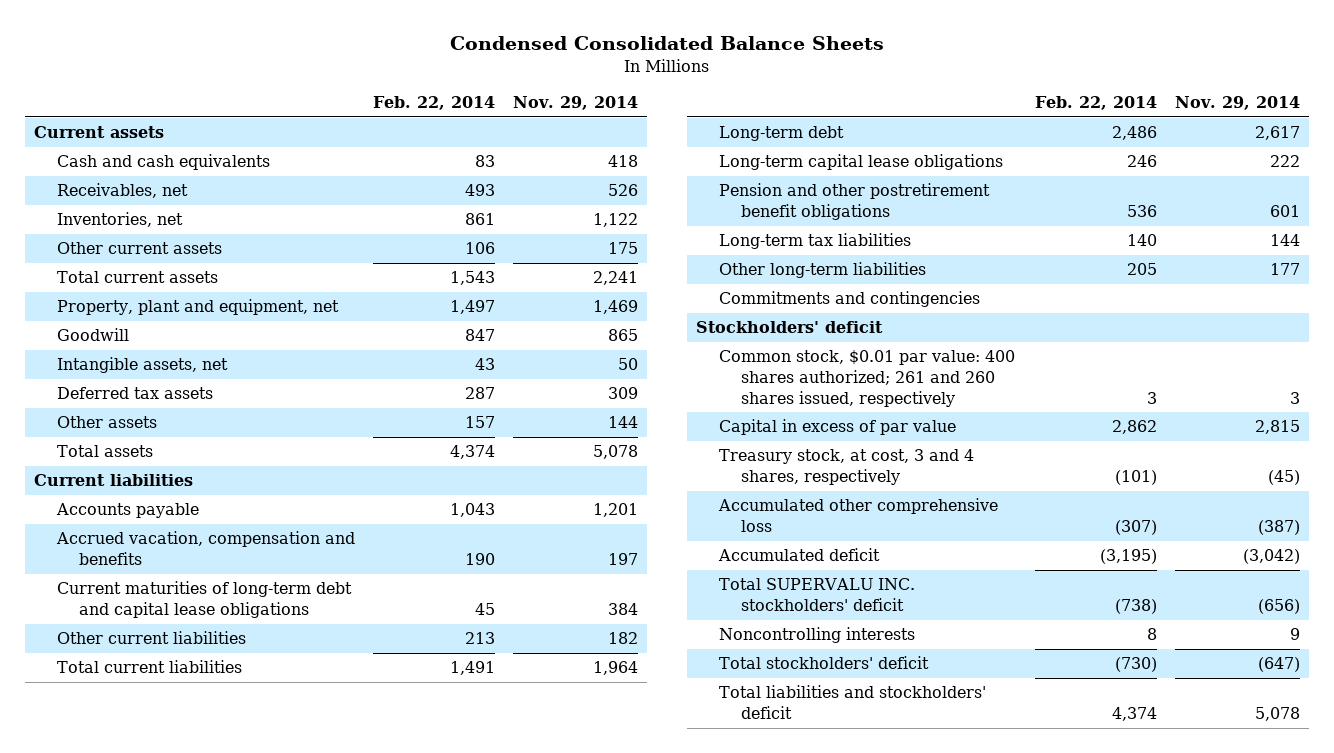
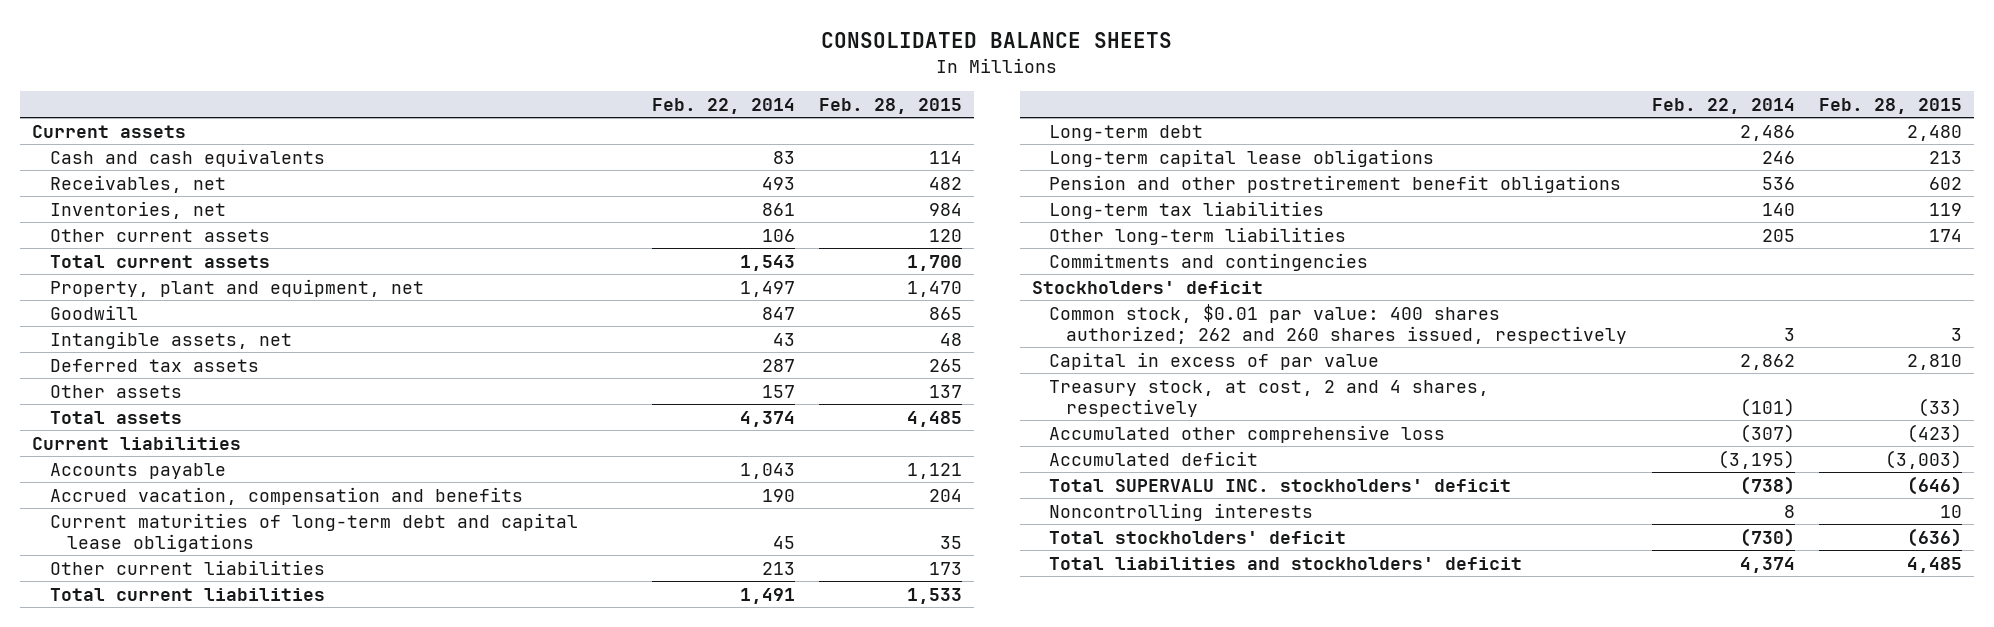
- Condensed Consolidated Balance Sheets
+ CONSOLIDATED BALANCE SHEETS
- | Feb. 22, 2014 | Nov. 29, 2014
+ | Feb. 22, 2014 | Feb. 28, 2015
- Common stock, $0.01 par value: 400 shares authorized; 261 and 260 shares issued, respectively | 3 | 3
+ Common stock, $0.01 par value: 400 shares authorized; 262 and 260 shares issued, respectively | 3 | 3
- Treasury stock, at cost, 3 and 4 shares, respectively | (101) | (45)
+ Treasury stock, at cost, 2 and 4 shares, respectively | (101) | (33)

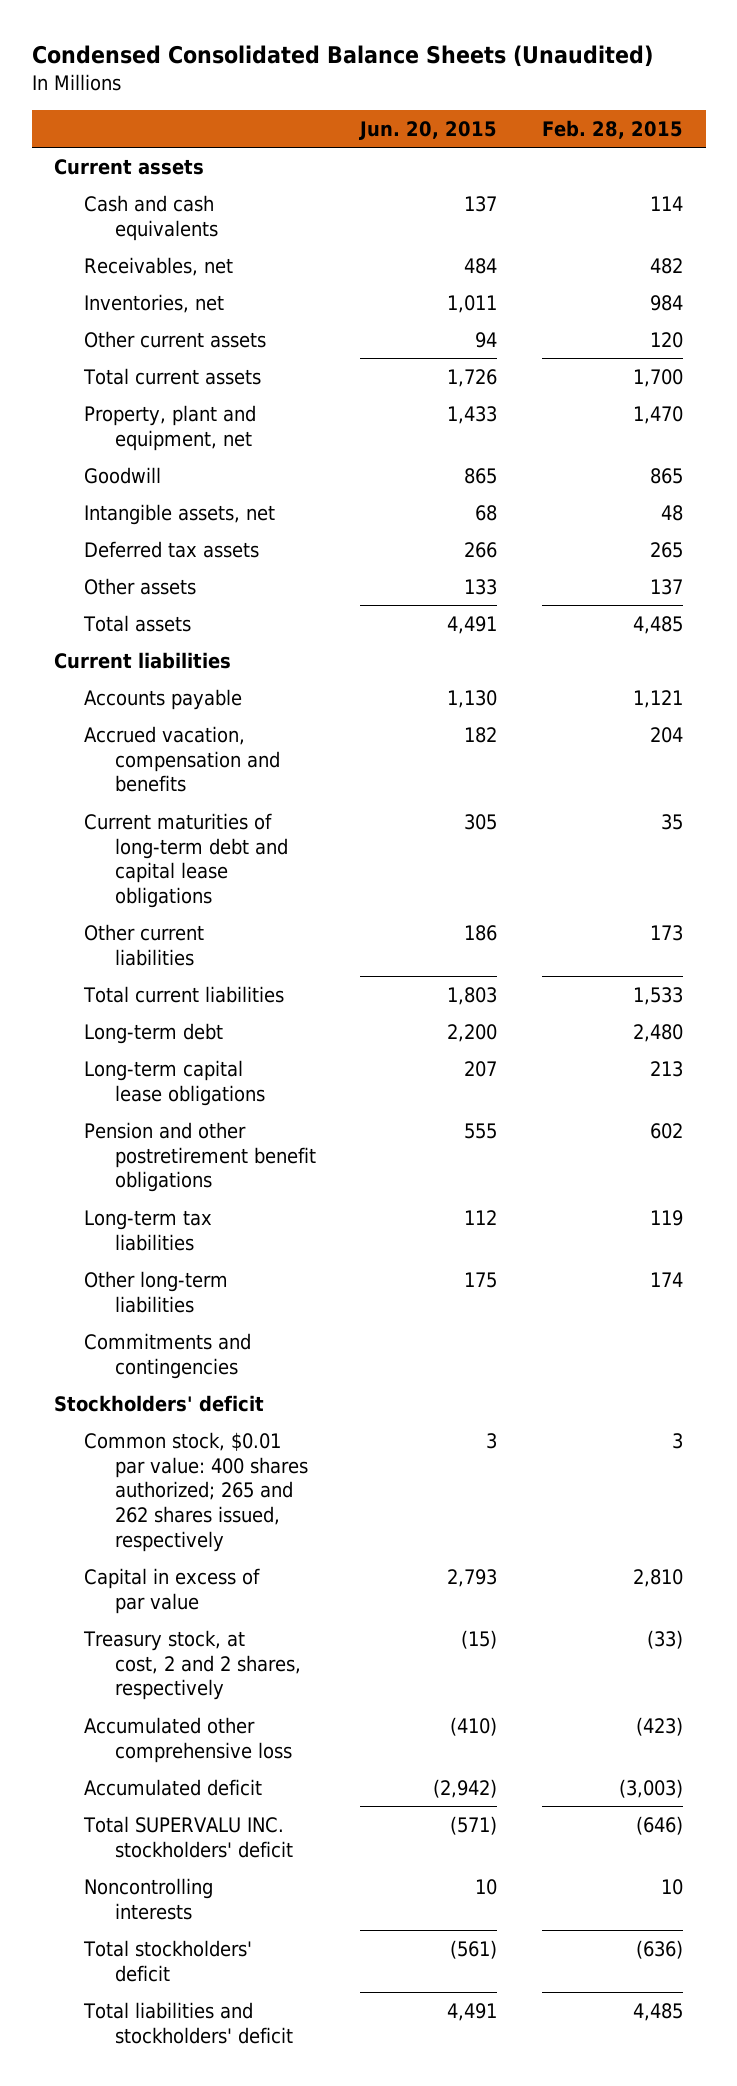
- CONSOLIDATED BALANCE SHEETS
+ Condensed Consolidated Balance Sheets (Unaudited)
- | Feb. 22, 2014 | Feb. 28, 2015
+ | Jun. 20, 2015 | Feb. 28, 2015
- Common stock, $0.01 par value: 400 shares authorized; 262 and 260 shares issued, respectively | 3 | 3
+ Common stock, $0.01 par value: 400 shares authorized; 265 and 262 shares issued, respectively | 3 | 3
- Treasury stock, at cost, 2 and 4 shares, respectively | (101) | (33)
+ Treasury stock, at cost, 2 and 2 shares, respectively | (15) | (33)

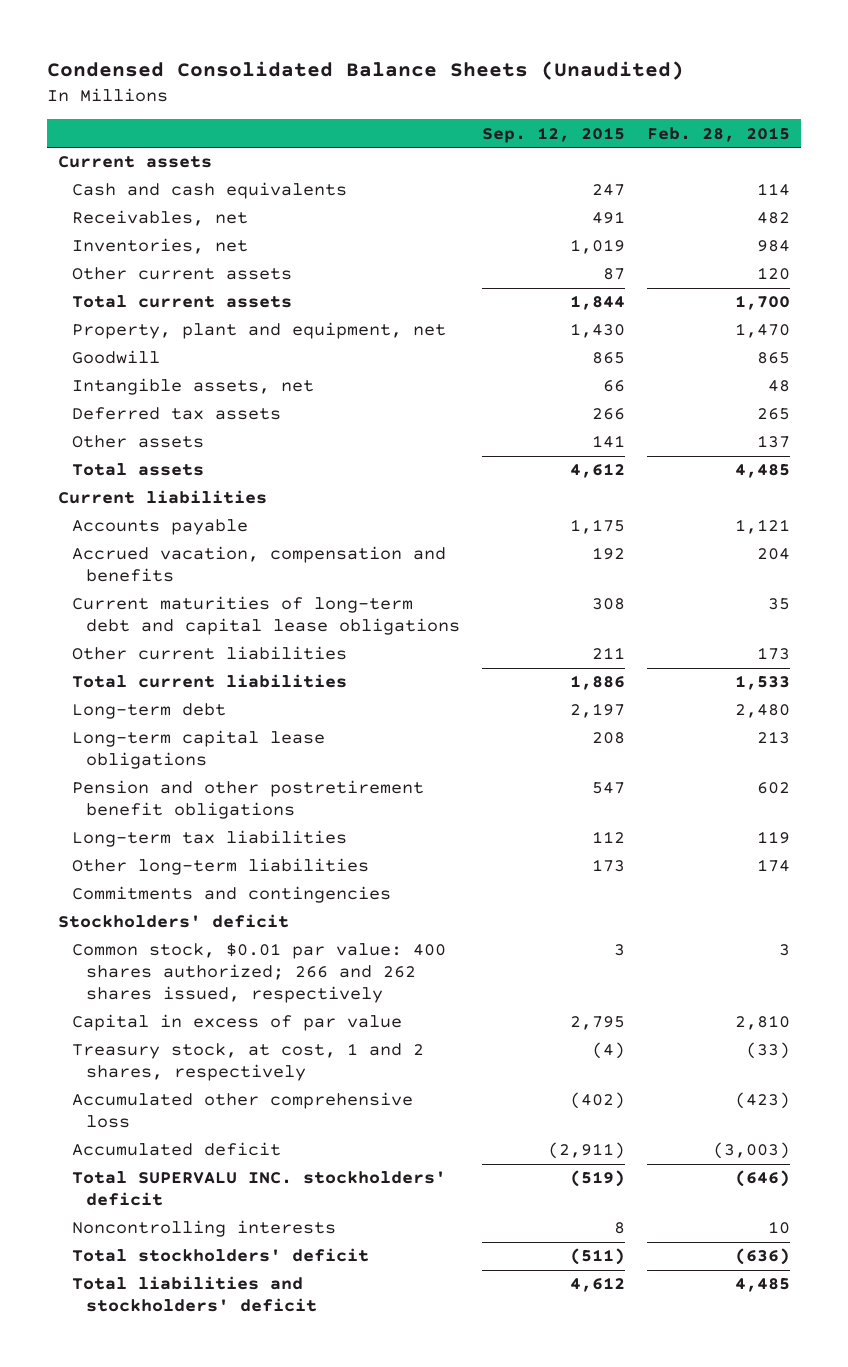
- | Jun. 20, 2015 | Feb. 28, 2015
+ | Sep. 12, 2015 | Feb. 28, 2015
- Common stock, $0.01 par value: 400 shares authorized; 265 and 262 shares issued, respectively | 3 | 3
+ Common stock, $0.01 par value: 400 shares authorized; 266 and 262 shares issued, respectively | 3 | 3
- Treasury stock, at cost, 2 and 2 shares, respectively | (15) | (33)
+ Treasury stock, at cost, 1 and 2 shares, respectively | (4) | (33)

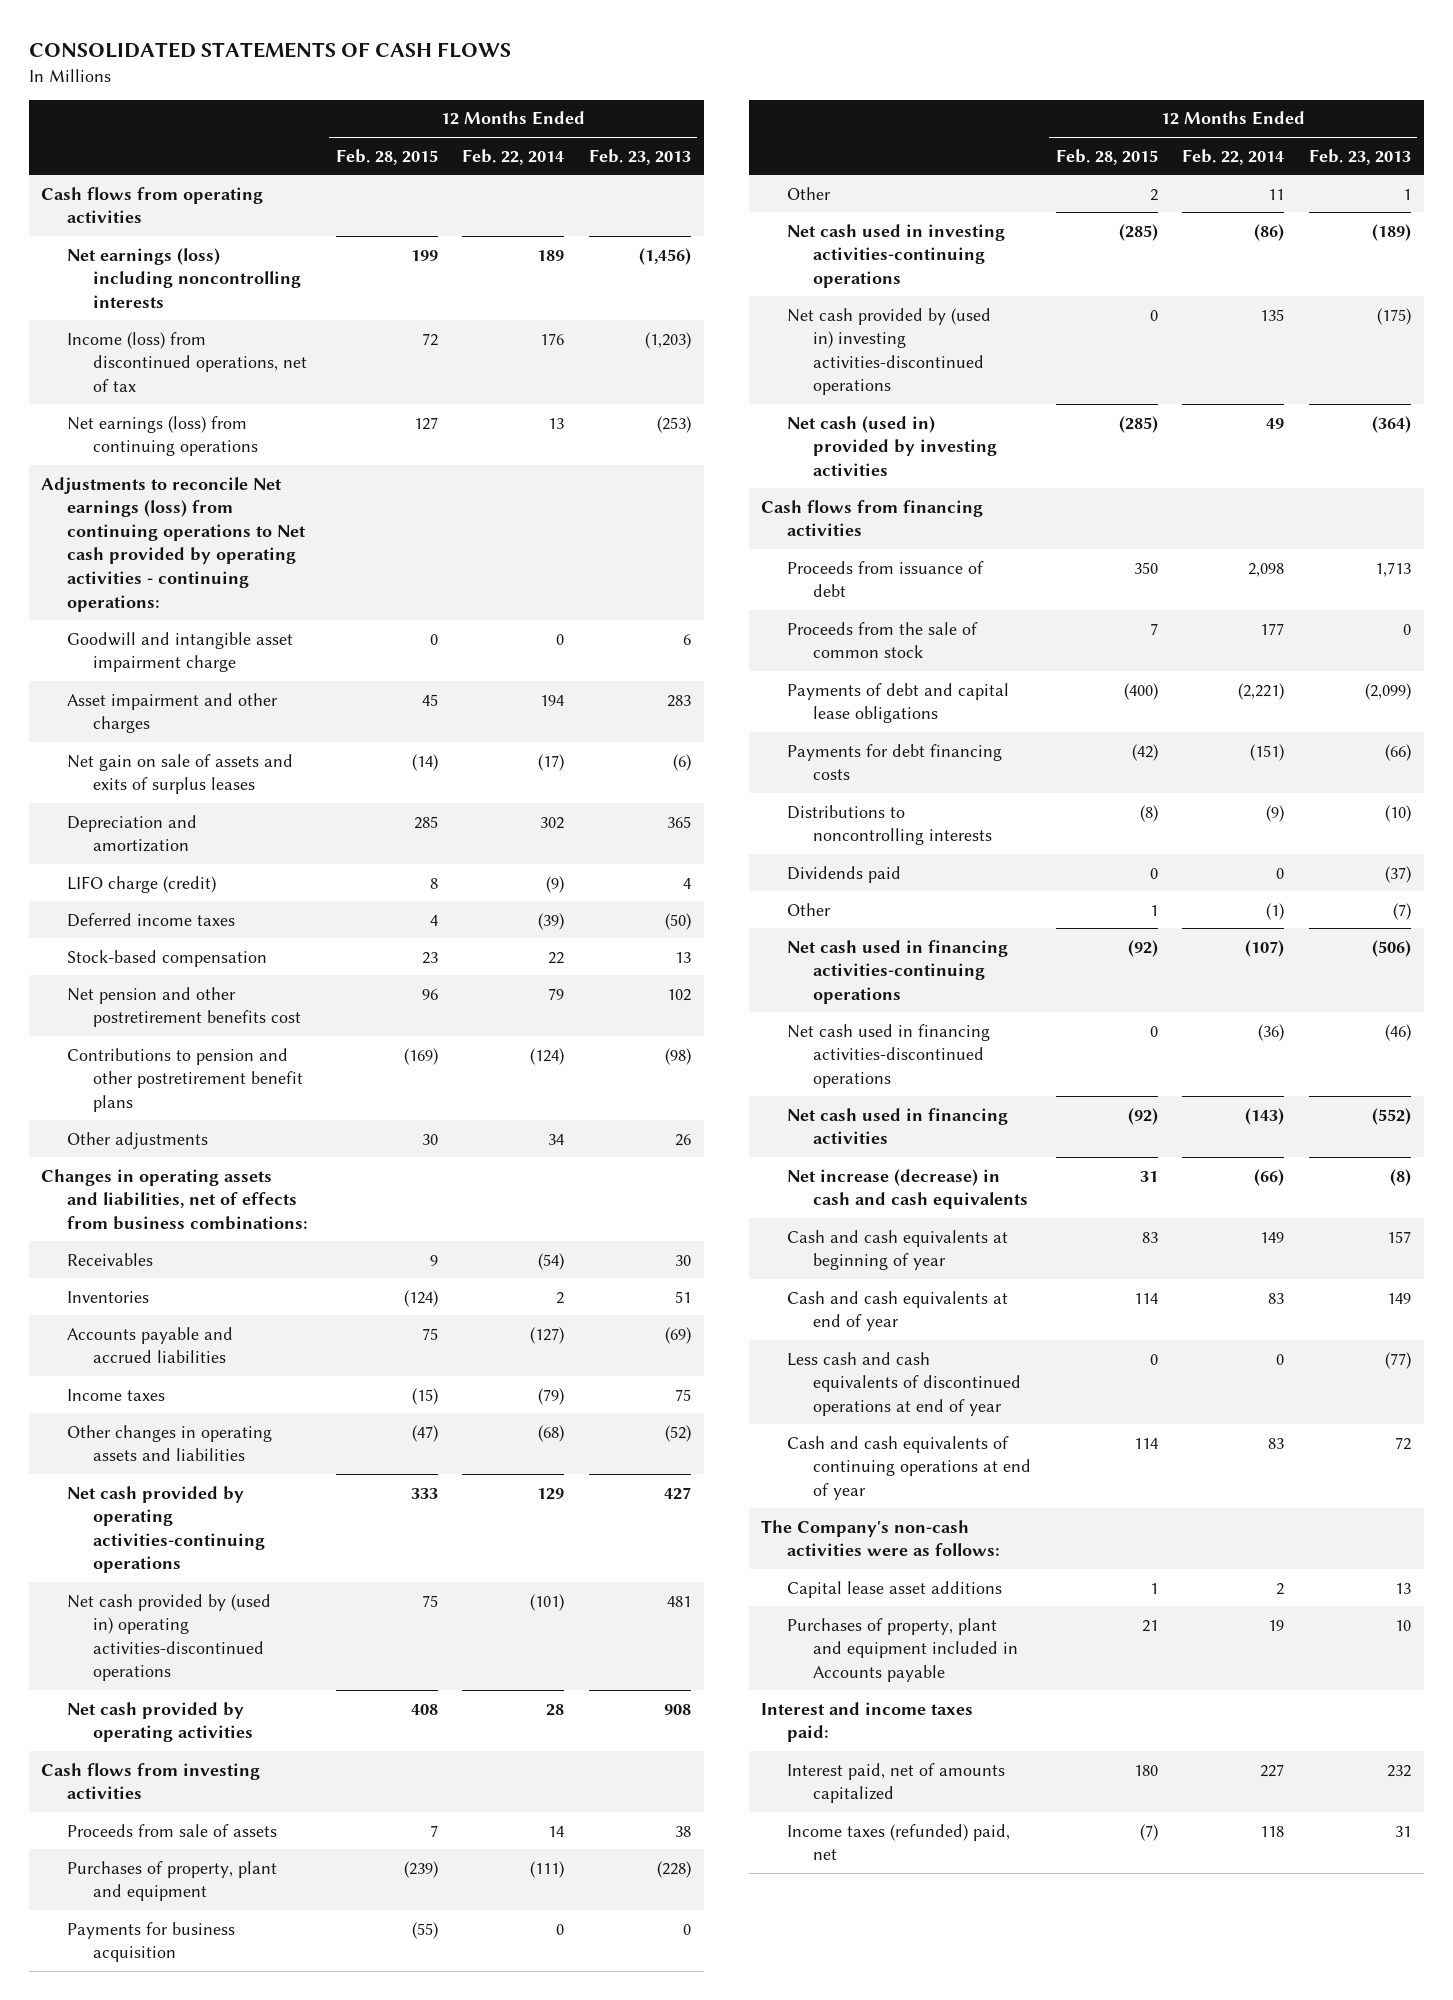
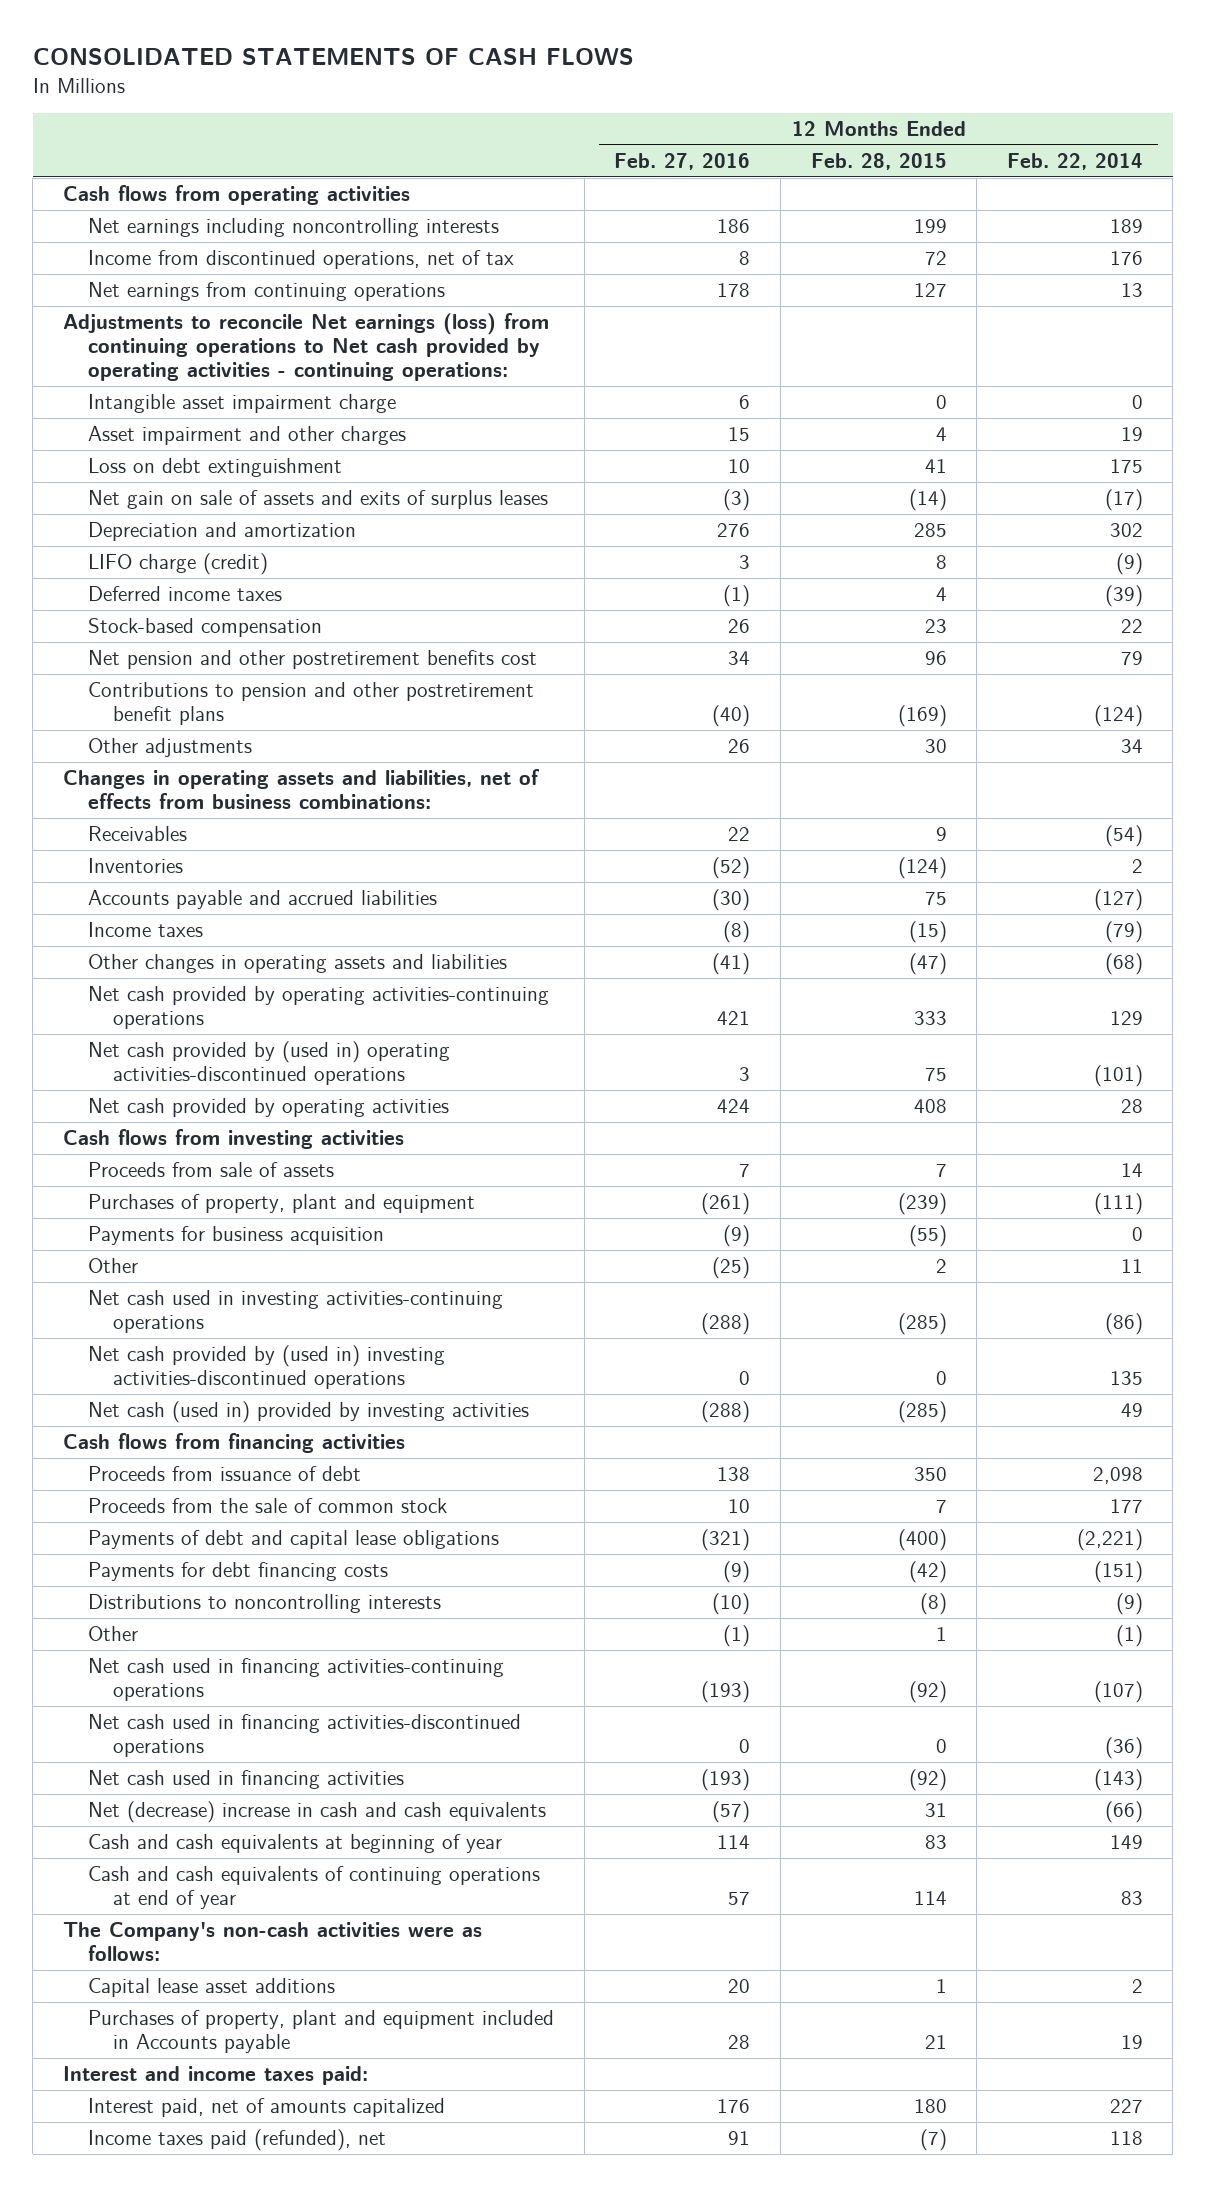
- | 12 Months Ended Feb. 28, 2015 | 12 Months Ended Feb. 22, 2014 | 12 Months Ended Feb. 23, 2013
+ | 12 Months Ended Feb. 27, 2016 | 12 Months Ended Feb. 28, 2015 | 12 Months Ended Feb. 22, 2014
- Net earnings (loss) including noncontrolling interests | 199 | 189 | (1,456)
- Income (loss) from discontinued operations, net of tax | 72 | 176 | (1,203)
- Net earnings (loss) from continuing operations | 127 | 13 | (253)
+ Net earnings including noncontrolling interests | 186 | 199 | 189
+ Income from discontinued operations, net of tax | 8 | 72 | 176
+ Net earnings from continuing operations | 178 | 127 | 13
- Goodwill and intangible asset impairment charge | 0 | 0 | 6
- Asset impairment and other charges | 45 | 194 | 283
+ Intangible asset impairment charge | 6 | 0 | 0
+ Asset impairment and other charges | 15 | 4 | 19
+ Loss on debt extinguishment | 10 | 41 | 175
- Dividends paid | 0 | 0 | (37)
- Net increase (decrease) in cash and cash equivalents | 31 | (66) | (8)
+ Net (decrease) increase in cash and cash equivalents | (57) | 31 | (66)
- Cash and cash equivalents at end of year | 114 | 83 | 149
- Less cash and cash equivalents of discontinued operations at end of year | 0 | 0 | (77)
- Income taxes (refunded) paid, net | (7) | 118 | 31
+ Income taxes paid (refunded), net | 91 | (7) | 118

